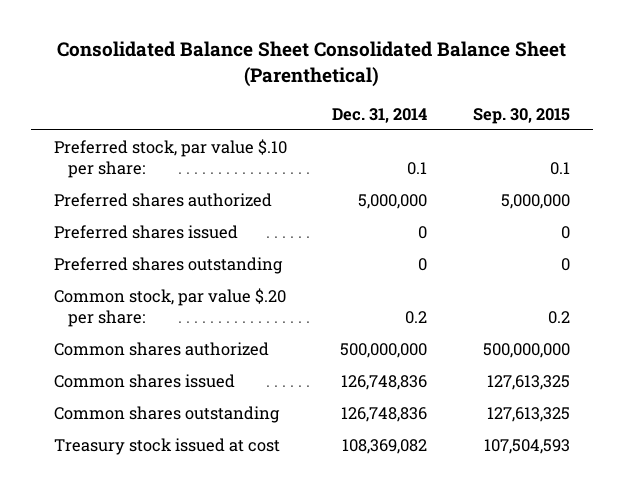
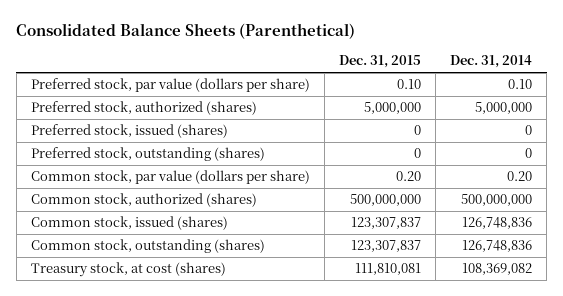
- Consolidated Balance Sheet Consolidated Balance Sheet (Parenthetical)
+ Consolidated Balance Sheets (Parenthetical)
- | Dec. 31, 2014 | Sep. 30, 2015
+ | Dec. 31, 2015 | Dec. 31, 2014
- Preferred stock, par value $.10 per share: | 0.1 | 0.1
- Preferred shares authorized | 5,000,000 | 5,000,000
- Preferred shares issued | 0 | 0
- Preferred shares outstanding | 0 | 0
- Common stock, par value $.20 per share: | 0.2 | 0.2
- Common shares authorized | 500,000,000 | 500,000,000
- Common shares issued | 126,748,836 | 127,613,325
- Common shares outstanding | 126,748,836 | 127,613,325
- Treasury stock issued at cost | 108,369,082 | 107,504,593
+ Preferred stock, par value (dollars per share) | 0.10 | 0.10
+ Preferred stock, authorized (shares) | 5,000,000 | 5,000,000
+ Preferred stock, issued (shares) | 0 | 0
+ Preferred stock, outstanding (shares) | 0 | 0
+ Common stock, par value (dollars per share) | 0.20 | 0.20
+ Common stock, authorized (shares) | 500,000,000 | 500,000,000
+ Common stock, issued (shares) | 123,307,837 | 126,748,836
+ Common stock, outstanding (shares) | 123,307,837 | 126,748,836
+ Treasury stock, at cost (shares) | 111,810,081 | 108,369,082

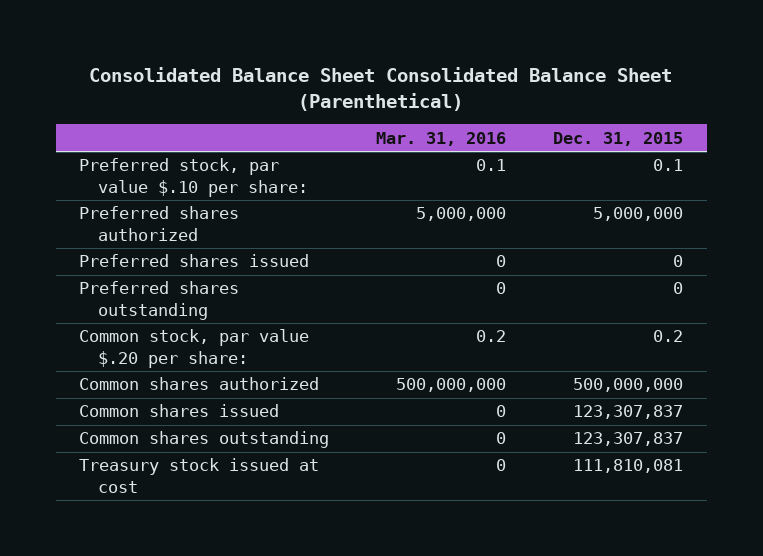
- Consolidated Balance Sheets (Parenthetical)
+ Consolidated Balance Sheet Consolidated Balance Sheet (Parenthetical)
- | Dec. 31, 2015 | Dec. 31, 2014
+ | Mar. 31, 2016 | Dec. 31, 2015
- Preferred stock, par value (dollars per share) | 0.10 | 0.10
- Preferred stock, authorized (shares) | 5,000,000 | 5,000,000
- Preferred stock, issued (shares) | 0 | 0
- Preferred stock, outstanding (shares) | 0 | 0
- Common stock, par value (dollars per share) | 0.20 | 0.20
- Common stock, authorized (shares) | 500,000,000 | 500,000,000
- Common stock, issued (shares) | 123,307,837 | 126,748,836
- Common stock, outstanding (shares) | 123,307,837 | 126,748,836
- Treasury stock, at cost (shares) | 111,810,081 | 108,369,082
+ Preferred stock, par value $.10 per share: | 0.1 | 0.1
+ Preferred shares authorized | 5,000,000 | 5,000,000
+ Preferred shares issued | 0 | 0
+ Preferred shares outstanding | 0 | 0
+ Common stock, par value $.20 per share: | 0.2 | 0.2
+ Common shares authorized | 500,000,000 | 500,000,000
+ Common shares issued | 0 | 123,307,837
+ Common shares outstanding | 0 | 123,307,837
+ Treasury stock issued at cost | 0 | 111,810,081

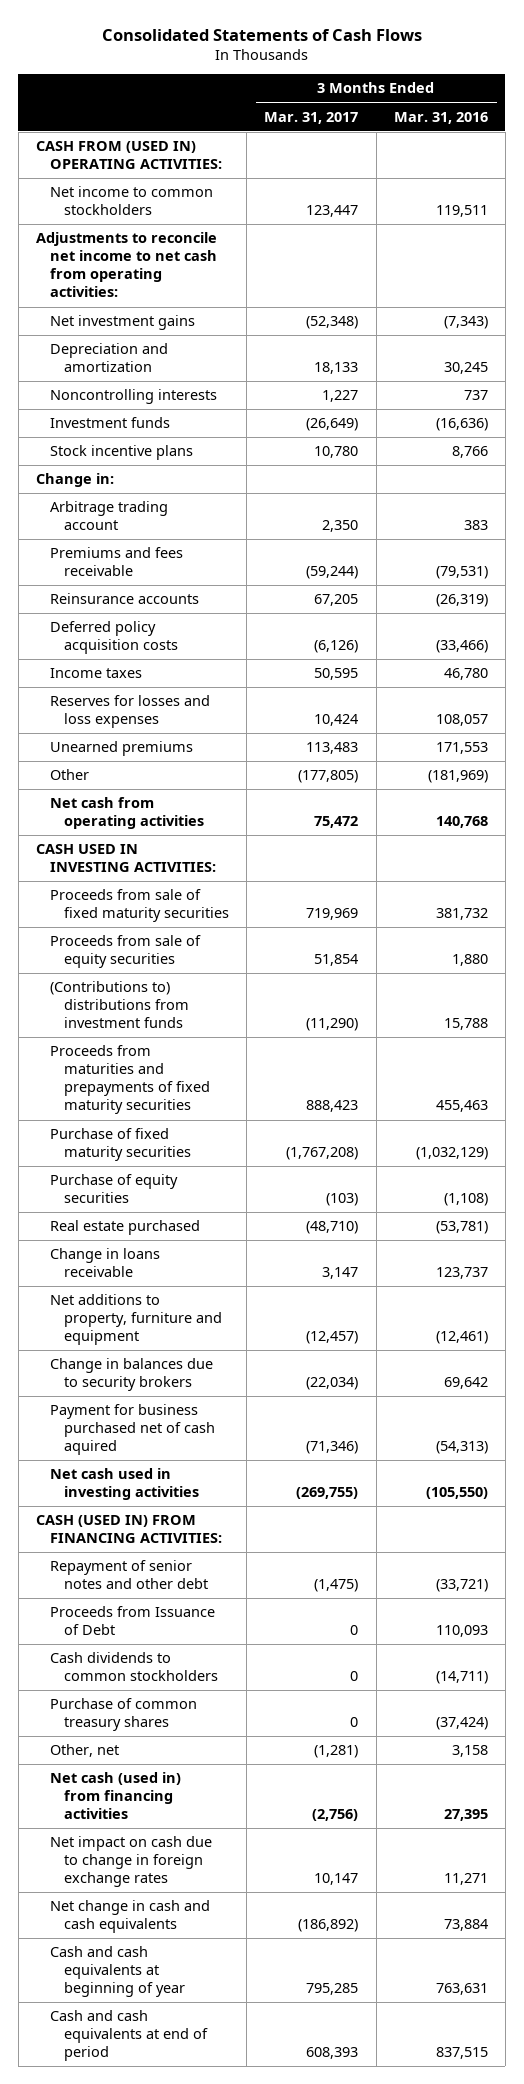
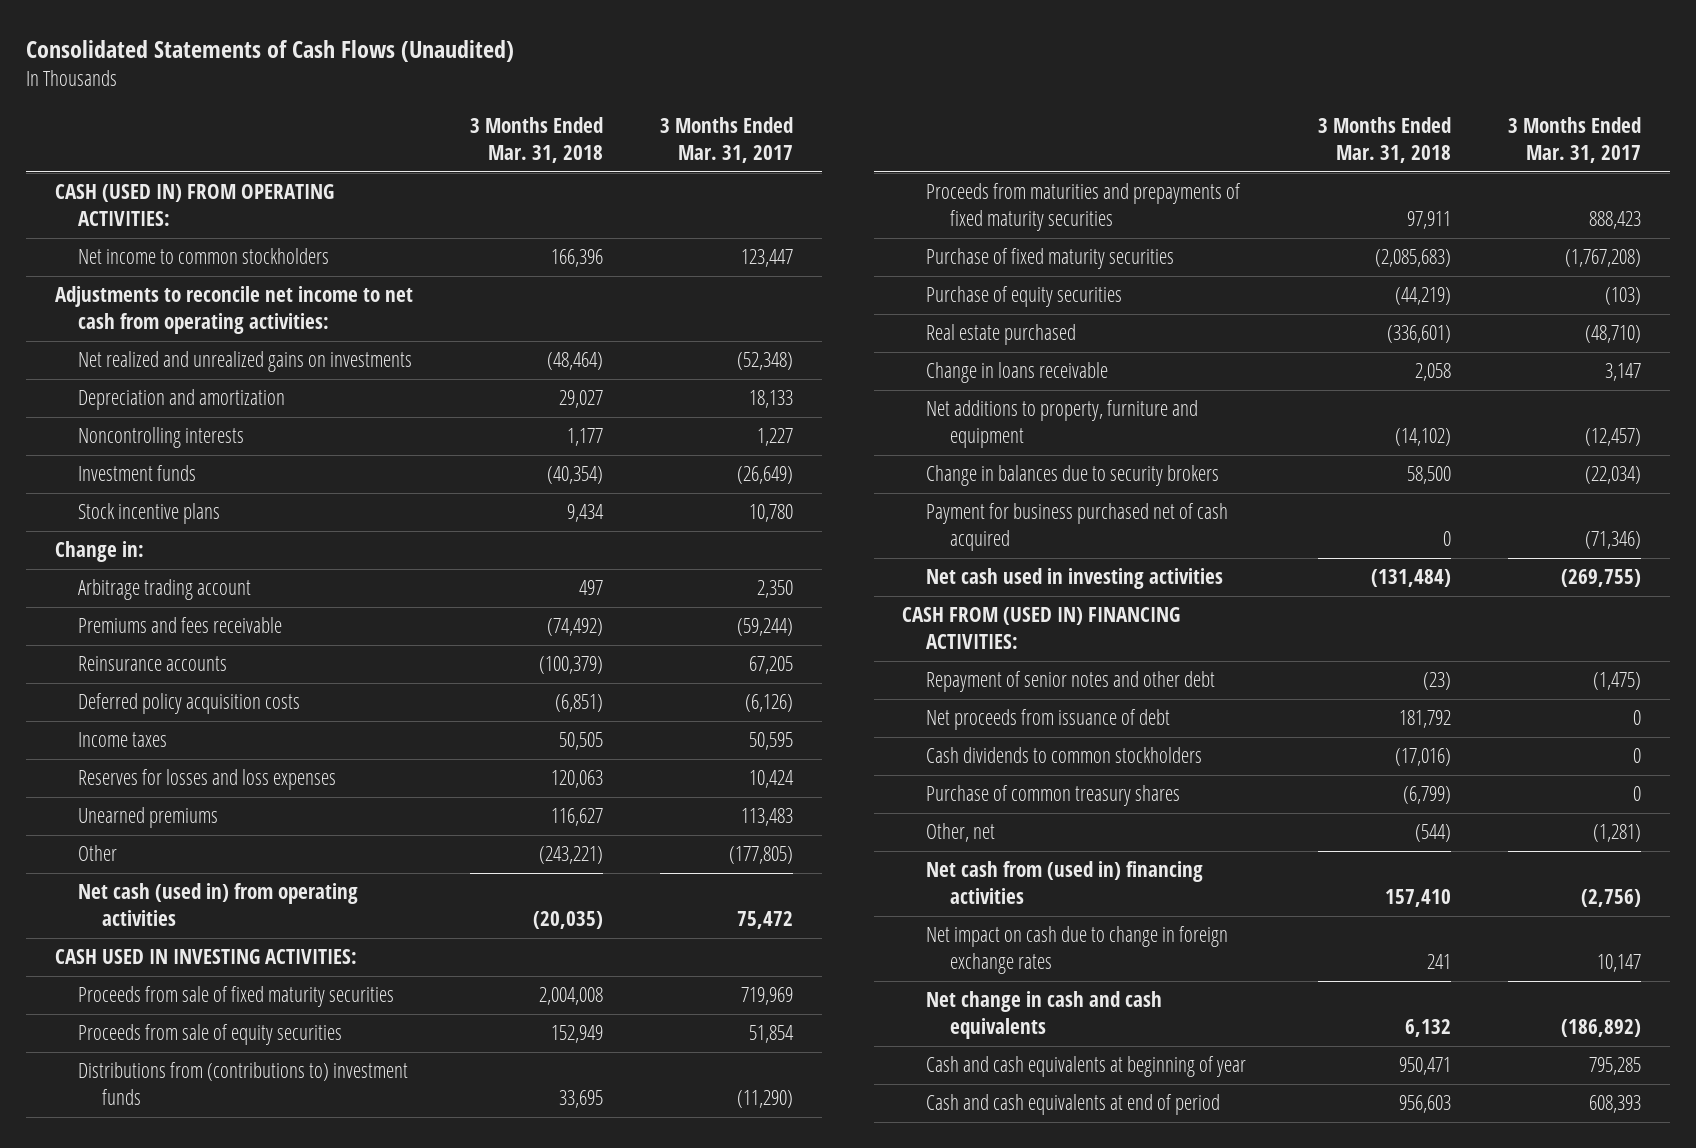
- Consolidated Statements of Cash Flows
+ Consolidated Statements of Cash Flows (Unaudited)
- | 3 Months Ended Mar. 31, 2017 | 3 Months Ended Mar. 31, 2016
+ | 3 Months Ended Mar. 31, 2018 | 3 Months Ended Mar. 31, 2017
- CASH FROM (USED IN) OPERATING ACTIVITIES:
+ CASH (USED IN) FROM OPERATING ACTIVITIES:
- Net investment gains | (52,348) | (7,343)
+ Net realized and unrealized gains on investments | (48,464) | (52,348)
- Net cash from operating activities | 75,472 | 140,768
+ Net cash (used in) from operating activities | (20,035) | 75,472
- (Contributions to) distributions from investment funds | (11,290) | 15,788
+ Distributions from (contributions to) investment funds | 33,695 | (11,290)
- Payment for business purchased net of cash aquired | (71,346) | (54,313)
+ Payment for business purchased net of cash acquired | 0 | (71,346)
- CASH (USED IN) FROM FINANCING ACTIVITIES:
+ CASH FROM (USED IN) FINANCING ACTIVITIES:
- Proceeds from Issuance of Debt | 0 | 110,093
+ Net proceeds from issuance of debt | 181,792 | 0
- Net cash (used in) from financing activities | (2,756) | 27,395
+ Net cash from (used in) financing activities | 157,410 | (2,756)

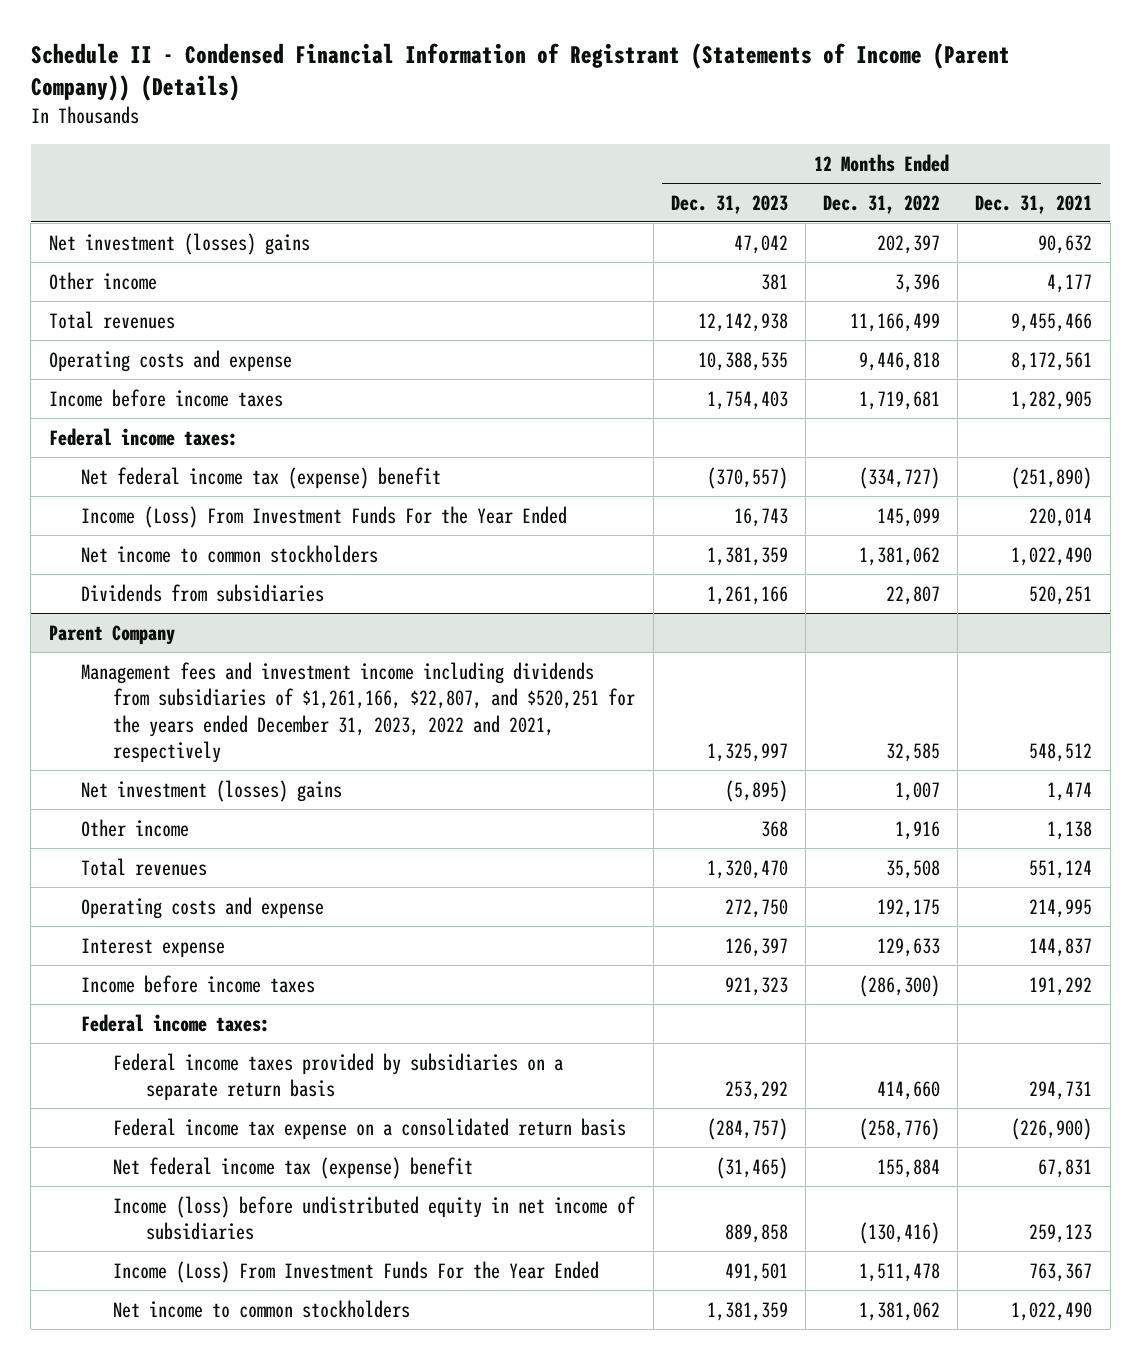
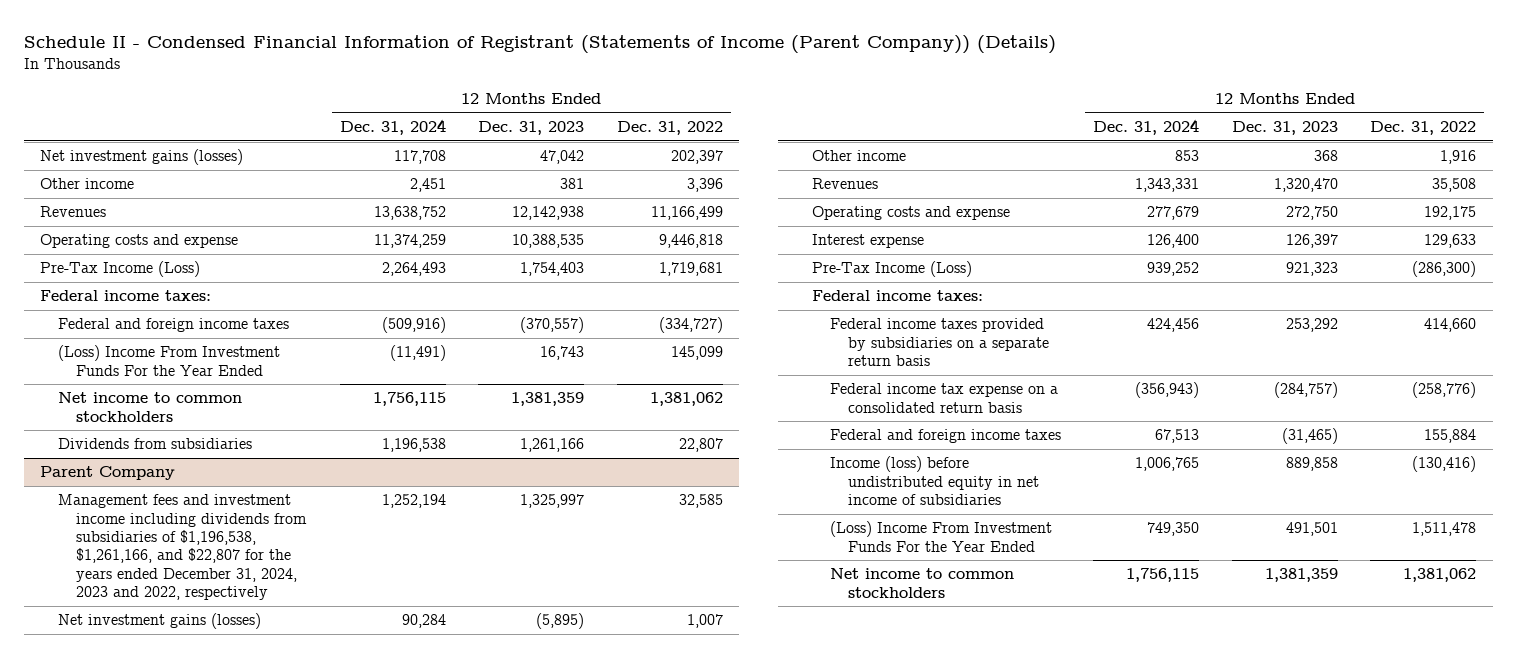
- | 12 Months Ended Dec. 31, 2023 | 12 Months Ended Dec. 31, 2022 | 12 Months Ended Dec. 31, 2021
+ | 12 Months Ended Dec. 31, 2024 | 12 Months Ended Dec. 31, 2023 | 12 Months Ended Dec. 31, 2022
- Net investment (losses) gains | 47,042 | 202,397 | 90,632
+ Net investment gains (losses) | 117,708 | 47,042 | 202,397
- Total revenues | 12,142,938 | 11,166,499 | 9,455,466
+ Revenues | 13,638,752 | 12,142,938 | 11,166,499
- Income before income taxes | 1,754,403 | 1,719,681 | 1,282,905
+ Pre-Tax Income (Loss) | 2,264,493 | 1,754,403 | 1,719,681
- Net federal income tax (expense) benefit | (370,557) | (334,727) | (251,890)
- Income (Loss) From Investment Funds For the Year Ended | 16,743 | 145,099 | 220,014
+ Federal and foreign income taxes | (509,916) | (370,557) | (334,727)
+ (Loss) Income From Investment Funds For the Year Ended | (11,491) | 16,743 | 145,099
@ Parent Company
- Management fees and investment income including dividends from subsidiaries of $1,261,166, $22,807, and $520,251 for the years ended December 31, 2023, 2022 and 2021, respectively | 1,325,997 | 32,585 | 548,512
- Net investment (losses) gains | (5,895) | 1,007 | 1,474
+ Management fees and investment income including dividends from subsidiaries of $1,196,538, $1,261,166, and $22,807 for the years ended December 31, 2024, 2023 and 2022, respectively | 1,252,194 | 1,325,997 | 32,585
+ Net investment gains (losses) | 90,284 | (5,895) | 1,007
- Total revenues | 1,320,470 | 35,508 | 551,124
+ Revenues | 1,343,331 | 1,320,470 | 35,508
- Income before income taxes | 921,323 | (286,300) | 191,292
+ Pre-Tax Income (Loss) | 939,252 | 921,323 | (286,300)
- Net federal income tax (expense) benefit | (31,465) | 155,884 | 67,831
+ Federal and foreign income taxes | 67,513 | (31,465) | 155,884
- Income (Loss) From Investment Funds For the Year Ended | 491,501 | 1,511,478 | 763,367
+ (Loss) Income From Investment Funds For the Year Ended | 749,350 | 491,501 | 1,511,478

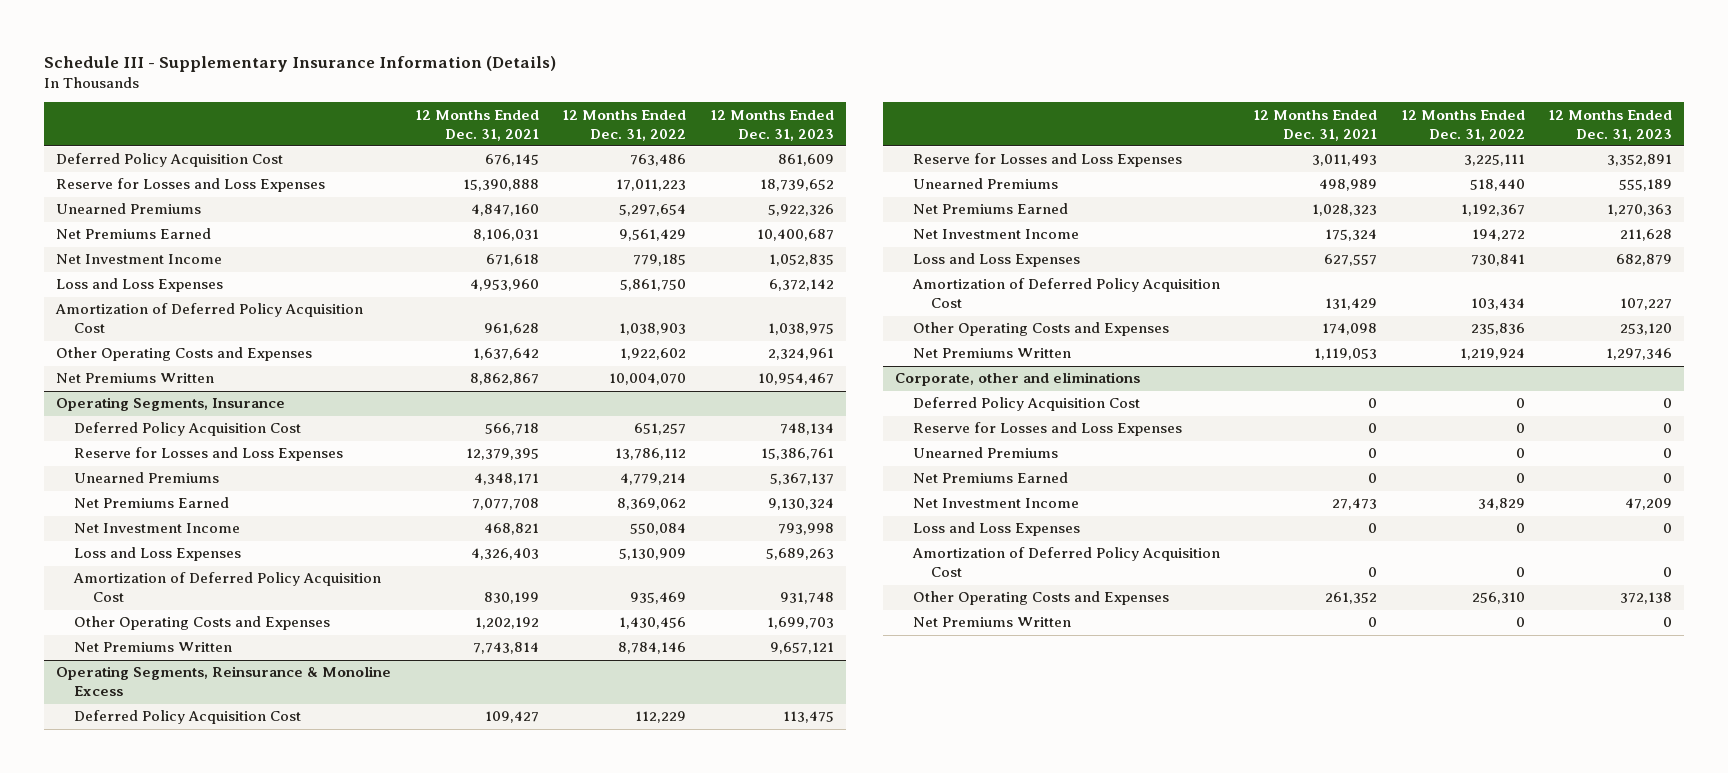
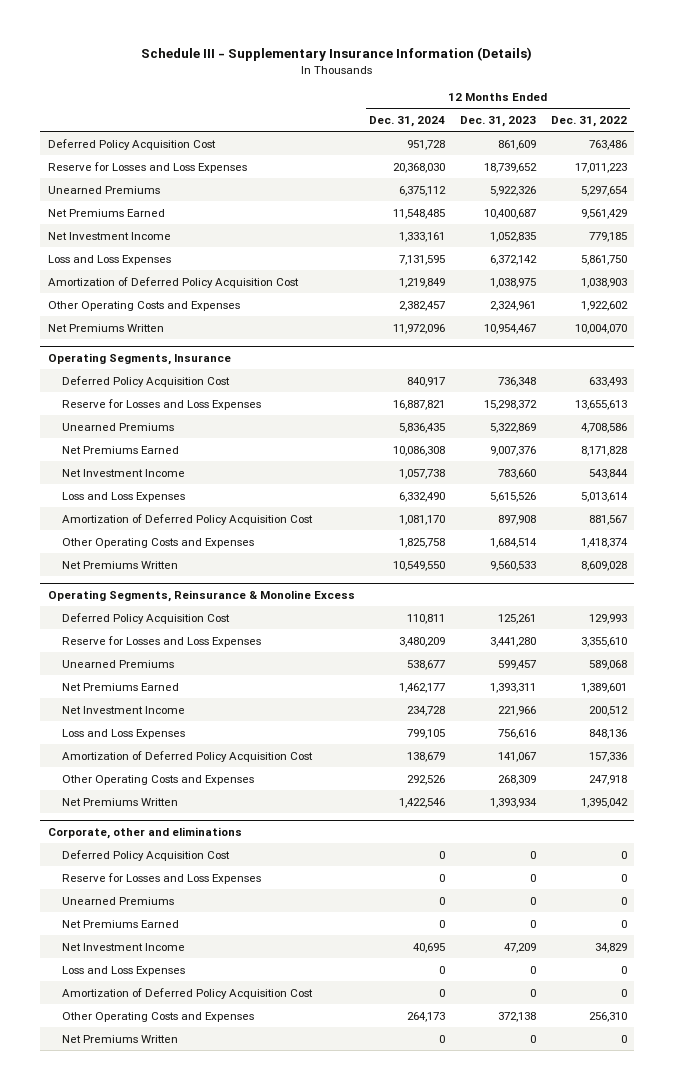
- | 12 Months Ended Dec. 31, 2021 | 12 Months Ended Dec. 31, 2022 | 12 Months Ended Dec. 31, 2023
+ | 12 Months Ended Dec. 31, 2024 | 12 Months Ended Dec. 31, 2023 | 12 Months Ended Dec. 31, 2022
@ Operating Segments, Insurance
- Deferred Policy Acquisition Cost | 566,718 | 651,257 | 748,134
- Reserve for Losses and Loss Expenses | 12,379,395 | 13,786,112 | 15,386,761
- Unearned Premiums | 4,348,171 | 4,779,214 | 5,367,137
- Net Premiums Earned | 7,077,708 | 8,369,062 | 9,130,324
- Net Investment Income | 468,821 | 550,084 | 793,998
- Loss and Loss Expenses | 4,326,403 | 5,130,909 | 5,689,263
- Amortization of Deferred Policy Acquisition Cost | 830,199 | 935,469 | 931,748
- Other Operating Costs and Expenses | 1,202,192 | 1,430,456 | 1,699,703
- Net Premiums Written | 7,743,814 | 8,784,146 | 9,657,121
+ Deferred Policy Acquisition Cost | 840,917 | 736,348 | 633,493
+ Reserve for Losses and Loss Expenses | 16,887,821 | 15,298,372 | 13,655,613
+ Unearned Premiums | 5,836,435 | 5,322,869 | 4,708,586
+ Net Premiums Earned | 10,086,308 | 9,007,376 | 8,171,828
+ Net Investment Income | 1,057,738 | 783,660 | 543,844
+ Loss and Loss Expenses | 6,332,490 | 5,615,526 | 5,013,614
+ Amortization of Deferred Policy Acquisition Cost | 1,081,170 | 897,908 | 881,567
+ Other Operating Costs and Expenses | 1,825,758 | 1,684,514 | 1,418,374
+ Net Premiums Written | 10,549,550 | 9,560,533 | 8,609,028
@ Operating Segments, Reinsurance & Monoline Excess
- Deferred Policy Acquisition Cost | 109,427 | 112,229 | 113,475
- Reserve for Losses and Loss Expenses | 3,011,493 | 3,225,111 | 3,352,891
- Unearned Premiums | 498,989 | 518,440 | 555,189
- Net Premiums Earned | 1,028,323 | 1,192,367 | 1,270,363
- Net Investment Income | 175,324 | 194,272 | 211,628
- Loss and Loss Expenses | 627,557 | 730,841 | 682,879
- Amortization of Deferred Policy Acquisition Cost | 131,429 | 103,434 | 107,227
- Other Operating Costs and Expenses | 174,098 | 235,836 | 253,120
- Net Premiums Written | 1,119,053 | 1,219,924 | 1,297,346
+ Deferred Policy Acquisition Cost | 110,811 | 125,261 | 129,993
+ Reserve for Losses and Loss Expenses | 3,480,209 | 3,441,280 | 3,355,610
+ Unearned Premiums | 538,677 | 599,457 | 589,068
+ Net Premiums Earned | 1,462,177 | 1,393,311 | 1,389,601
+ Net Investment Income | 234,728 | 221,966 | 200,512
+ Loss and Loss Expenses | 799,105 | 756,616 | 848,136
+ Amortization of Deferred Policy Acquisition Cost | 138,679 | 141,067 | 157,336
+ Other Operating Costs and Expenses | 292,526 | 268,309 | 247,918
+ Net Premiums Written | 1,422,546 | 1,393,934 | 1,395,042

